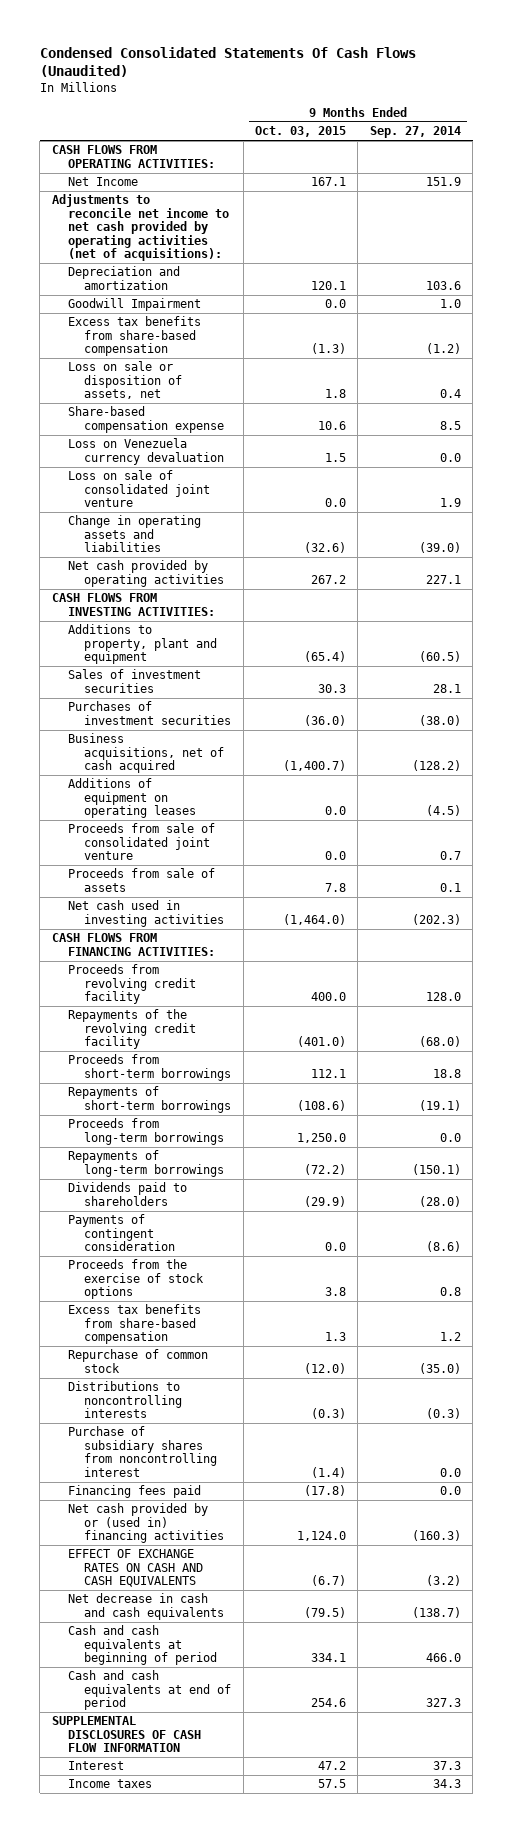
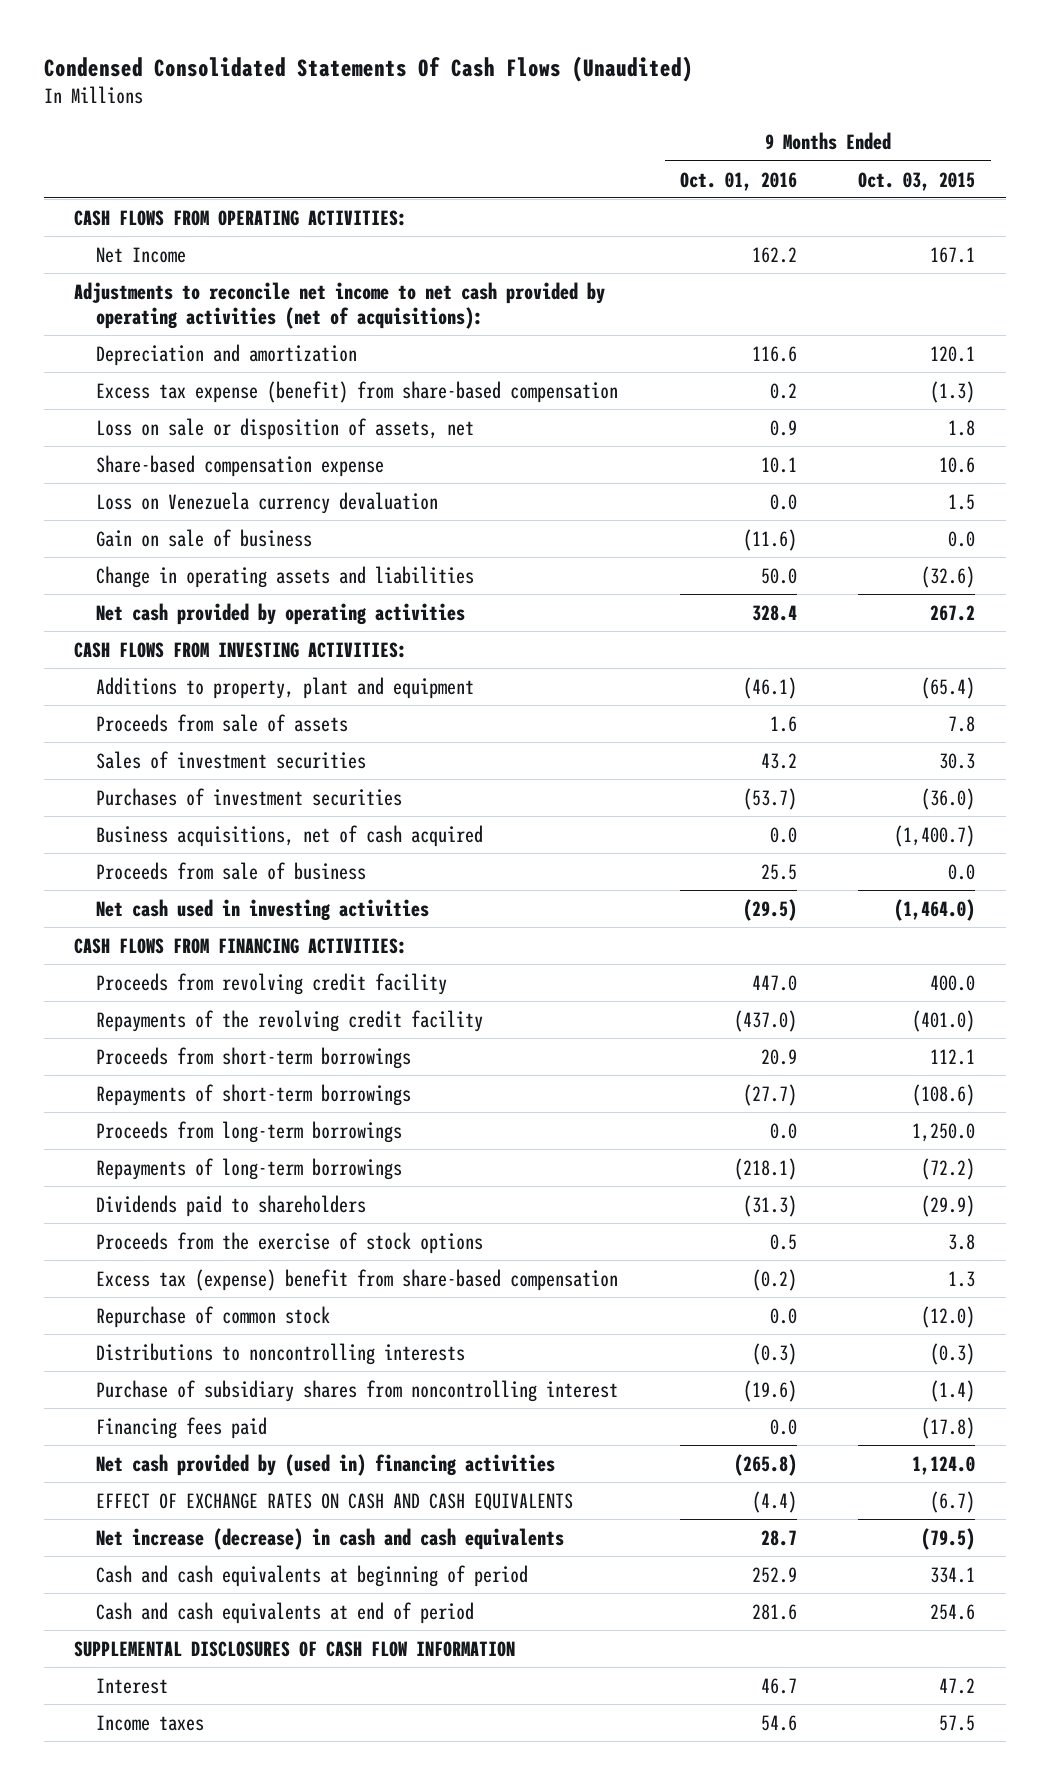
- | 9 Months Ended Oct. 03, 2015 | 9 Months Ended Sep. 27, 2014
+ | 9 Months Ended Oct. 01, 2016 | 9 Months Ended Oct. 03, 2015
- Goodwill Impairment | 0.0 | 1.0
- Excess tax benefits from share-based compensation | (1.3) | (1.2)
+ Excess tax expense (benefit) from share-based compensation | 0.2 | (1.3)
- Loss on sale of consolidated joint venture | 0.0 | 1.9
+ Gain on sale of business | (11.6) | 0.0
moved up: Proceeds from sale of assets | 1.6 | 7.8
- Additions of equipment on operating leases | 0.0 | (4.5)
- Proceeds from sale of consolidated joint venture | 0.0 | 0.7
+ Proceeds from sale of business | 25.5 | 0.0
- Payments of contingent consideration | 0.0 | (8.6)
- Excess tax benefits from share-based compensation | 1.3 | 1.2
+ Excess tax (expense) benefit from share-based compensation | (0.2) | 1.3
- Net cash provided by or (used in) financing activities | 1,124.0 | (160.3)
+ Net cash provided by (used in) financing activities | (265.8) | 1,124.0
- Net decrease in cash and cash equivalents | (79.5) | (138.7)
+ Net increase (decrease) in cash and cash equivalents | 28.7 | (79.5)

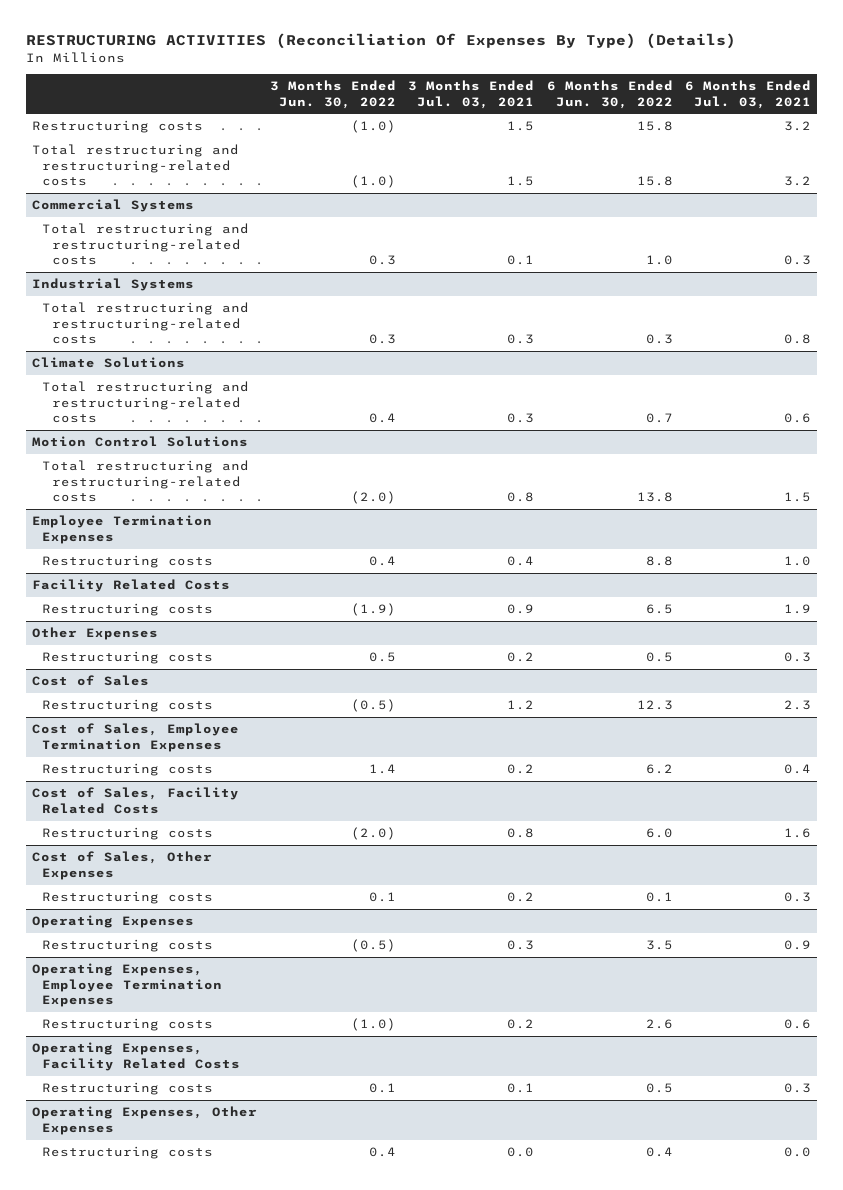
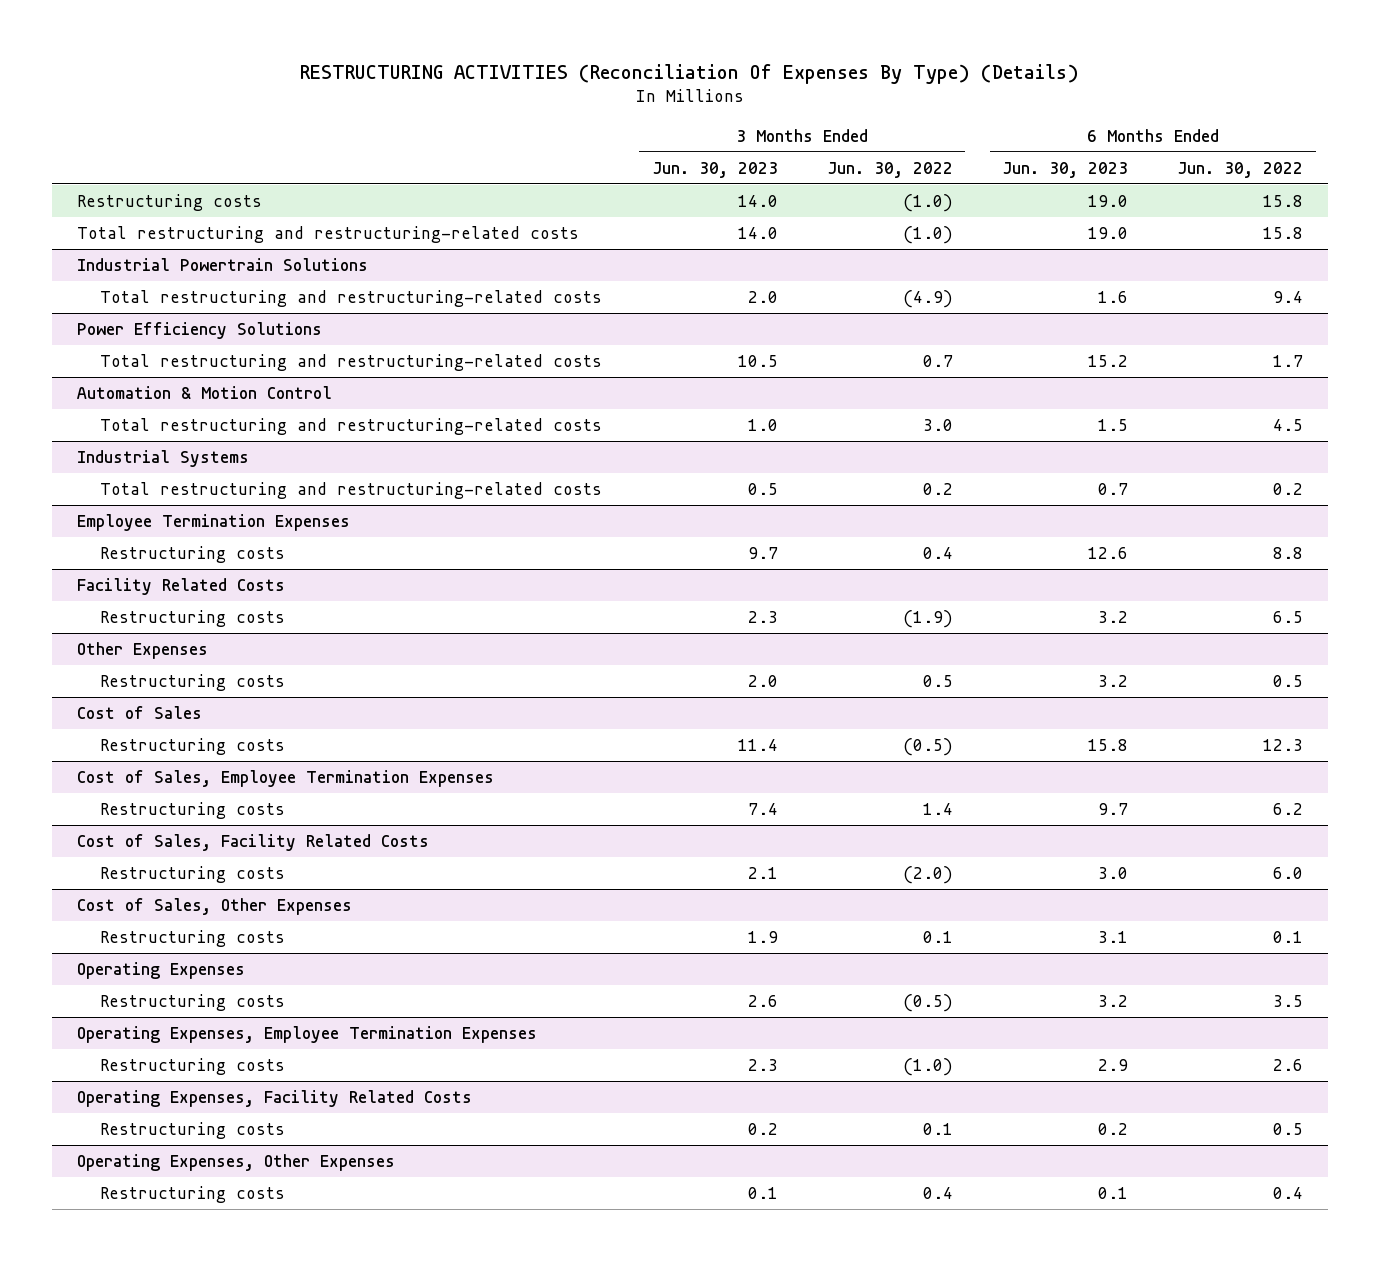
- | 3 Months Ended Jun. 30, 2022 | 3 Months Ended Jul. 03, 2021 | 6 Months Ended Jun. 30, 2022 | 6 Months Ended Jul. 03, 2021
+ | 3 Months Ended Jun. 30, 2023 | 3 Months Ended Jun. 30, 2022 | 6 Months Ended Jun. 30, 2023 | 6 Months Ended Jun. 30, 2022
- Commercial Systems
- Total restructuring and restructuring-related costs | 0.3 | 0.1 | 1.0 | 0.3
+ Industrial Powertrain Solutions
+ Total restructuring and restructuring-related costs | 2.0 | (4.9) | 1.6 | 9.4
+ Power Efficiency Solutions
+ Total restructuring and restructuring-related costs | 10.5 | 0.7 | 15.2 | 1.7
+ Automation & Motion Control
+ Total restructuring and restructuring-related costs | 1.0 | 3.0 | 1.5 | 4.5
@ Industrial Systems
- Total restructuring and restructuring-related costs | 0.3 | 0.3 | 0.3 | 0.8
- Climate Solutions
- Total restructuring and restructuring-related costs | 0.4 | 0.3 | 0.7 | 0.6
- Motion Control Solutions
- Total restructuring and restructuring-related costs | (2.0) | 0.8 | 13.8 | 1.5
@ Industrial Systems
+ Total restructuring and restructuring-related costs | 0.5 | 0.2 | 0.7 | 0.2

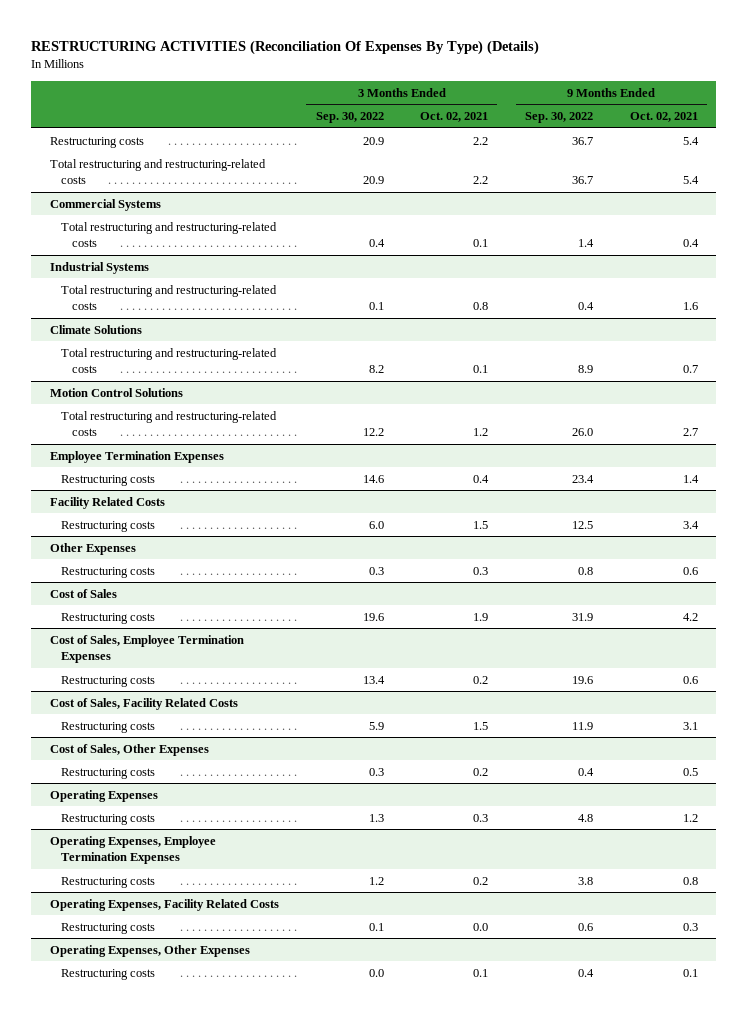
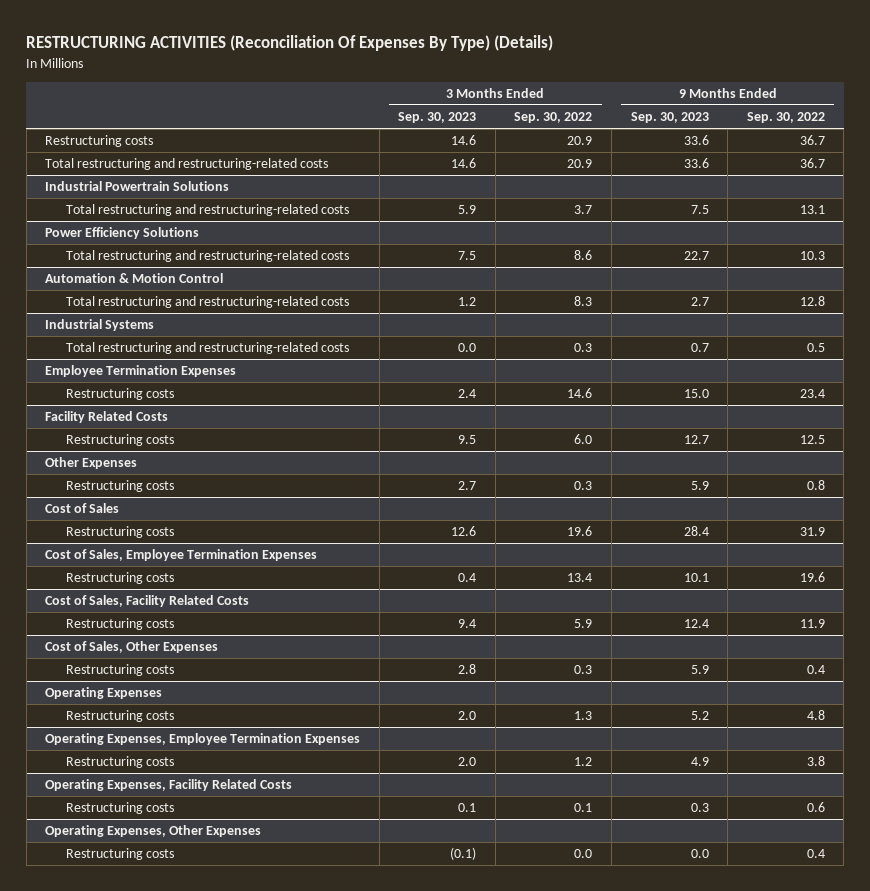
- | 3 Months Ended Sep. 30, 2022 | 3 Months Ended Oct. 02, 2021 | 9 Months Ended Sep. 30, 2022 | 9 Months Ended Oct. 02, 2021
+ | 3 Months Ended Sep. 30, 2023 | 3 Months Ended Sep. 30, 2022 | 9 Months Ended Sep. 30, 2023 | 9 Months Ended Sep. 30, 2022
- Commercial Systems
- Total restructuring and restructuring-related costs | 0.4 | 0.1 | 1.4 | 0.4
+ Industrial Powertrain Solutions
+ Total restructuring and restructuring-related costs | 5.9 | 3.7 | 7.5 | 13.1
+ Power Efficiency Solutions
+ Total restructuring and restructuring-related costs | 7.5 | 8.6 | 22.7 | 10.3
+ Automation & Motion Control
+ Total restructuring and restructuring-related costs | 1.2 | 8.3 | 2.7 | 12.8
@ Industrial Systems
- Total restructuring and restructuring-related costs | 0.1 | 0.8 | 0.4 | 1.6
- Climate Solutions
- Total restructuring and restructuring-related costs | 8.2 | 0.1 | 8.9 | 0.7
- Motion Control Solutions
- Total restructuring and restructuring-related costs | 12.2 | 1.2 | 26.0 | 2.7
@ Industrial Systems
+ Total restructuring and restructuring-related costs | 0.0 | 0.3 | 0.7 | 0.5

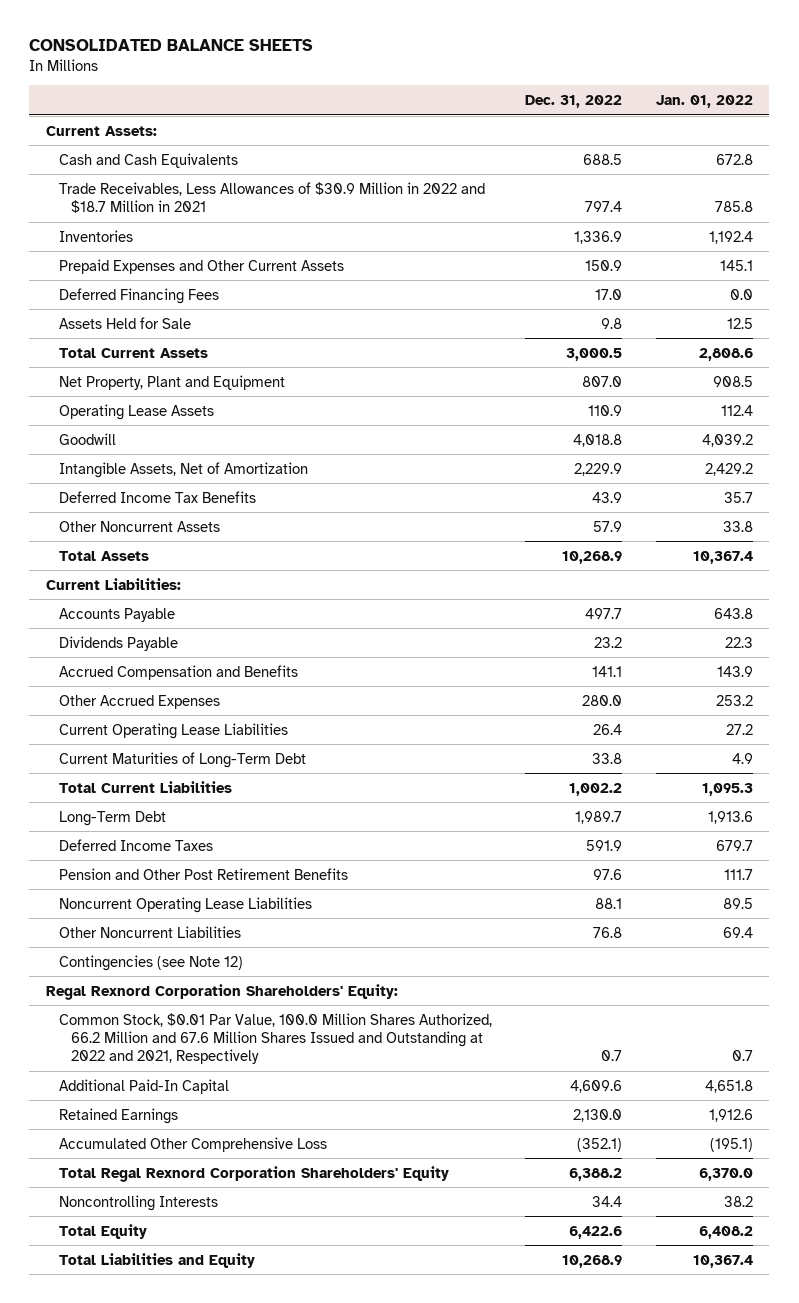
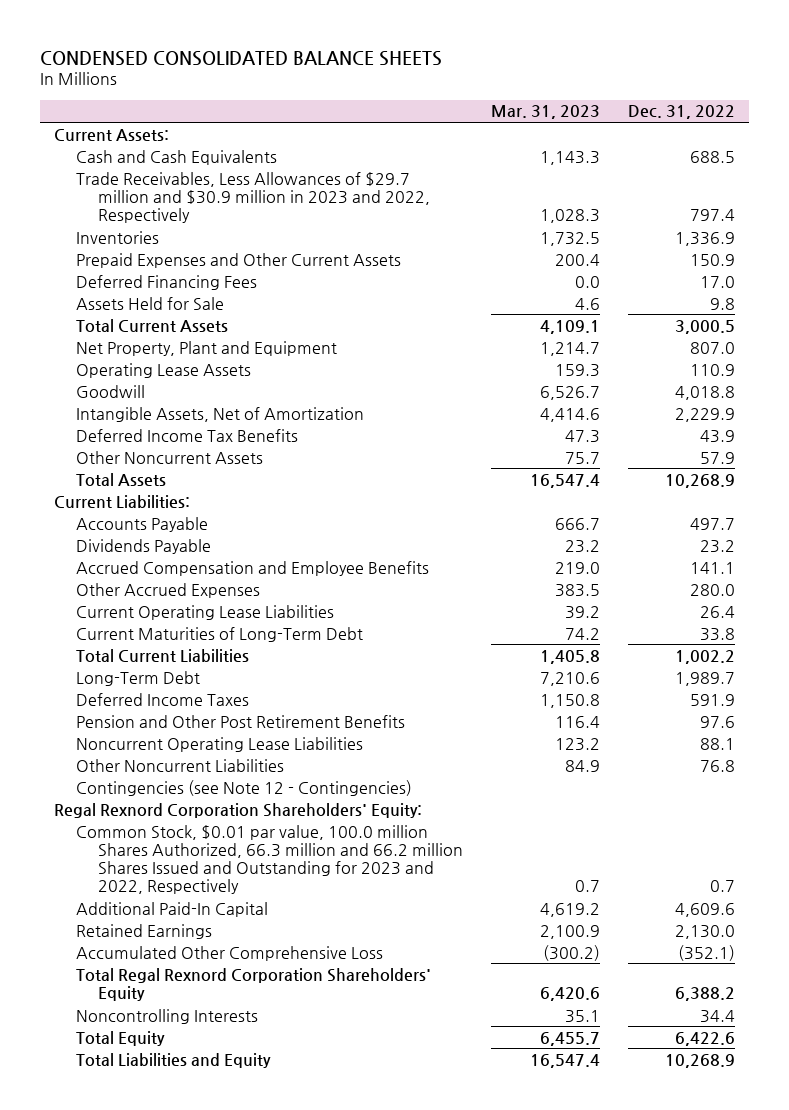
- CONSOLIDATED BALANCE SHEETS
+ CONDENSED CONSOLIDATED BALANCE SHEETS
- | Dec. 31, 2022 | Jan. 01, 2022
+ | Mar. 31, 2023 | Dec. 31, 2022
- Trade Receivables, Less Allowances of $30.9 Million in 2022 and $18.7 Million in 2021 | 797.4 | 785.8
+ Trade Receivables, Less Allowances of $29.7 million and $30.9 million in 2023 and 2022, Respectively | 1,028.3 | 797.4
- Accrued Compensation and Benefits | 141.1 | 143.9
+ Accrued Compensation and Employee Benefits | 219.0 | 141.1
- Contingencies (see Note 12)
+ Contingencies (see Note 12 - Contingencies)
- Common Stock, $0.01 Par Value, 100.0 Million Shares Authorized, 66.2 Million and 67.6 Million Shares Issued and Outstanding at 2022 and 2021, Respectively | 0.7 | 0.7
+ Common Stock, $0.01 par value, 100.0 million Shares Authorized, 66.3 million and 66.2 million Shares Issued and Outstanding for 2023 and 2022, Respectively | 0.7 | 0.7

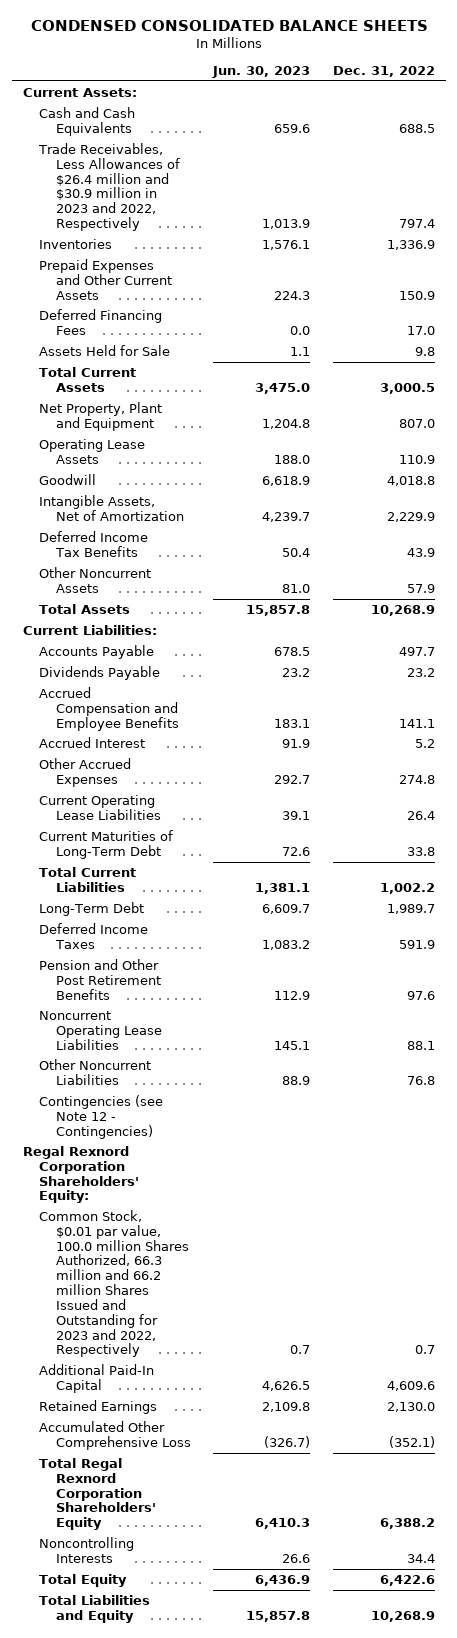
- | Mar. 31, 2023 | Dec. 31, 2022
+ | Jun. 30, 2023 | Dec. 31, 2022
- Trade Receivables, Less Allowances of $29.7 million and $30.9 million in 2023 and 2022, Respectively | 1,028.3 | 797.4
+ Trade Receivables, Less Allowances of $26.4 million and $30.9 million in 2023 and 2022, Respectively | 1,013.9 | 797.4
- Other Accrued Expenses | 383.5 | 280.0
+ Accrued Interest | 91.9 | 5.2
+ Other Accrued Expenses | 292.7 | 274.8

